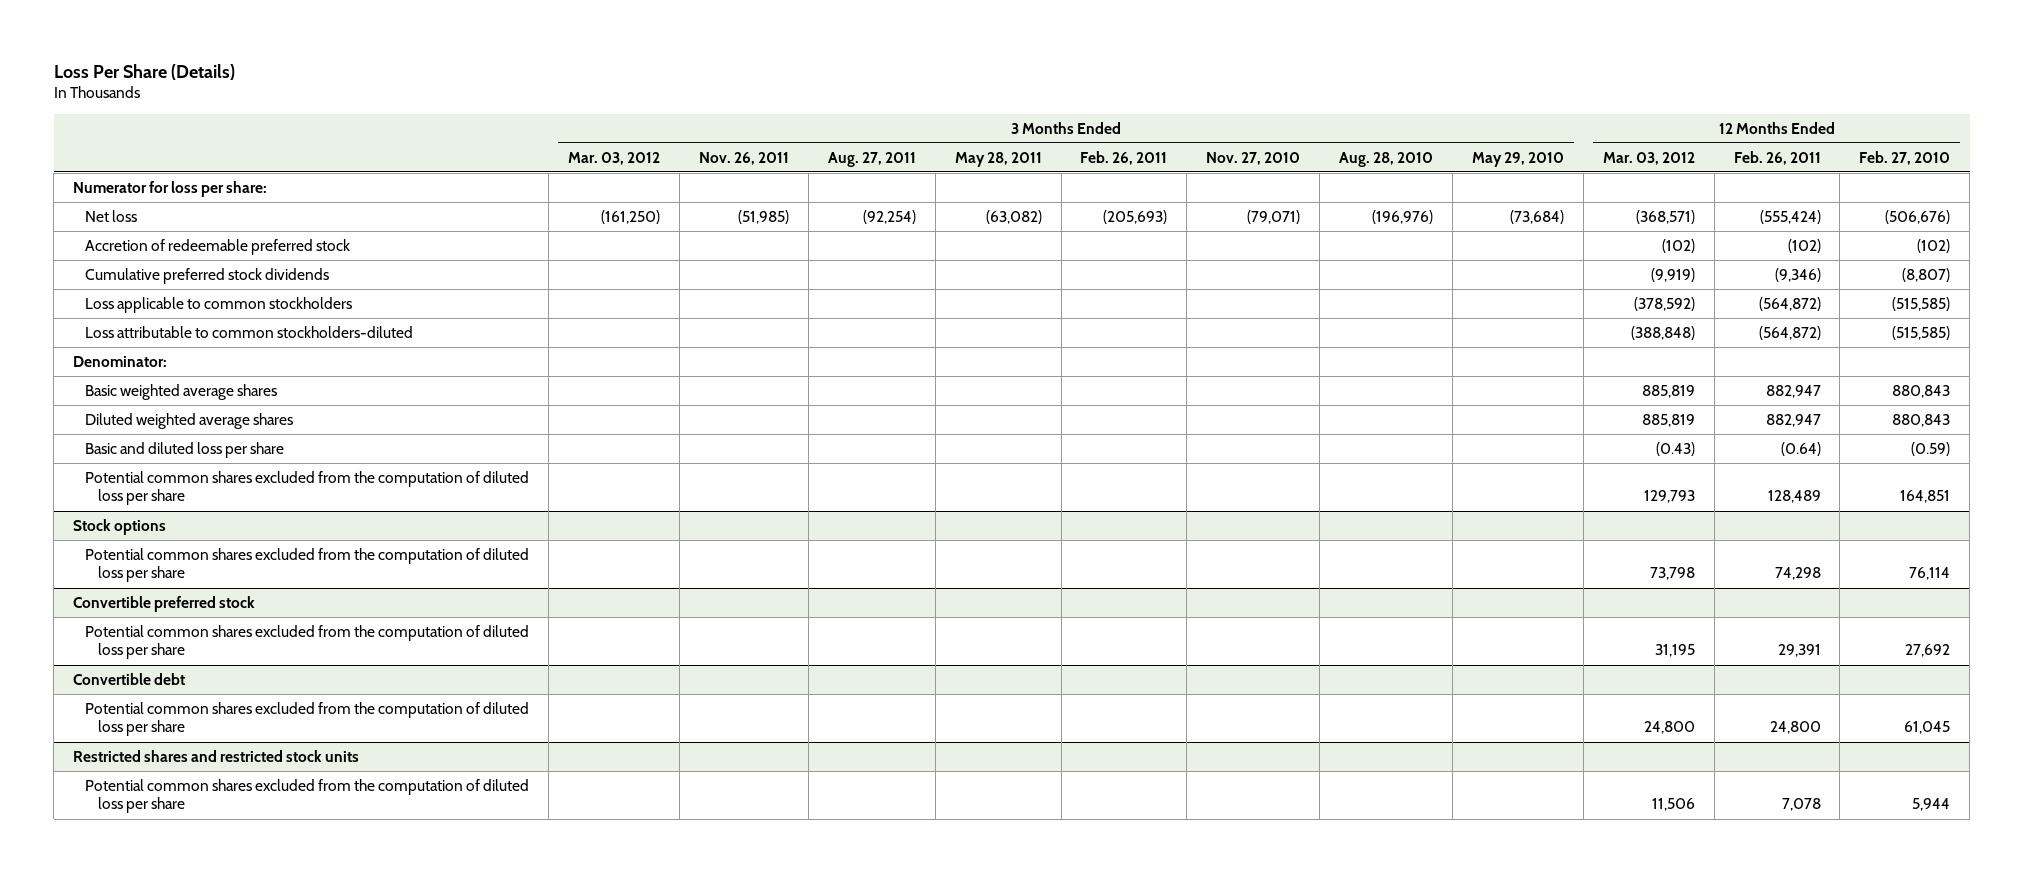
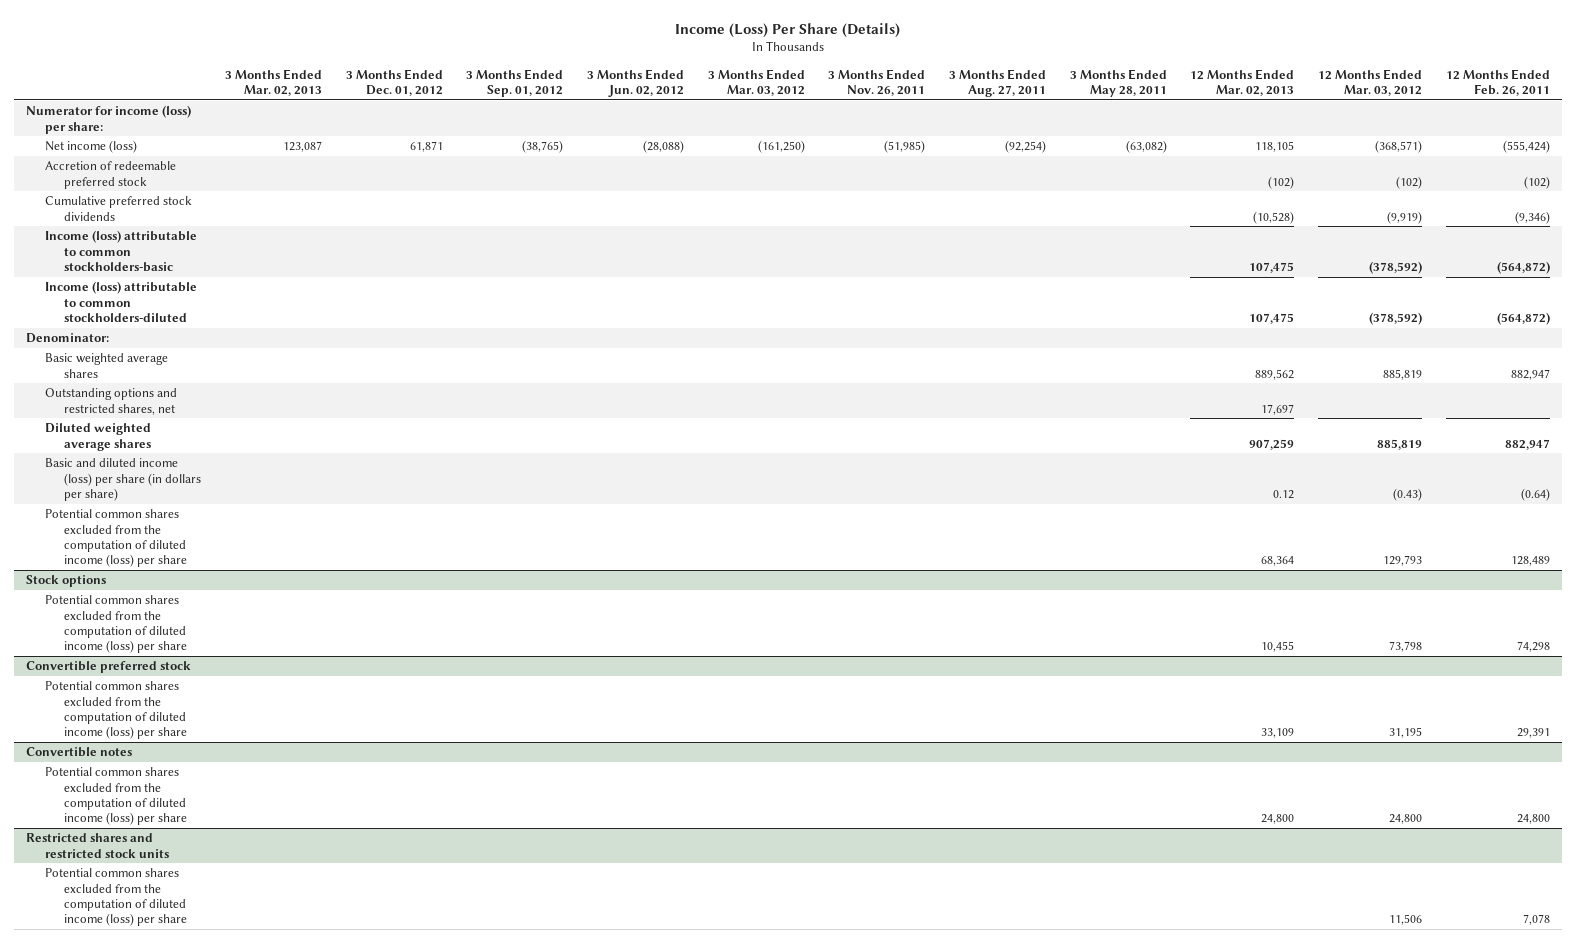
- Loss Per Share (Details)
+ Income (Loss) Per Share (Details)
- | 3 Months Ended Mar. 03, 2012 | 3 Months Ended Nov. 26, 2011 | 3 Months Ended Aug. 27, 2011 | 3 Months Ended May 28, 2011 | 3 Months Ended Feb. 26, 2011 | 3 Months Ended Nov. 27, 2010 | 3 Months Ended Aug. 28, 2010 | 3 Months Ended May 29, 2010 | 12 Months Ended Mar. 03, 2012 | 12 Months Ended Feb. 26, 2011 | 12 Months Ended Feb. 27, 2010
+ | 3 Months Ended Mar. 02, 2013 | 3 Months Ended Dec. 01, 2012 | 3 Months Ended Sep. 01, 2012 | 3 Months Ended Jun. 02, 2012 | 3 Months Ended Mar. 03, 2012 | 3 Months Ended Nov. 26, 2011 | 3 Months Ended Aug. 27, 2011 | 3 Months Ended May 28, 2011 | 12 Months Ended Mar. 02, 2013 | 12 Months Ended Mar. 03, 2012 | 12 Months Ended Feb. 26, 2011
- Numerator for loss per share:
- Net loss | (161,250) | (51,985) | (92,254) | (63,082) | (205,693) | (79,071) | (196,976) | (73,684) | (368,571) | (555,424) | (506,676)
+ Numerator for income (loss) per share:
+ Net income (loss) | 123,087 | 61,871 | (38,765) | (28,088) | (161,250) | (51,985) | (92,254) | (63,082) | 118,105 | (368,571) | (555,424)
- Loss applicable to common stockholders | | | | | | | | | (378,592) | (564,872) | (515,585)
- Loss attributable to common stockholders-diluted | | | | | | | | | (388,848) | (564,872) | (515,585)
+ Income (loss) attributable to common stockholders-basic | | | | | | | | | 107,475 | (378,592) | (564,872)
+ Income (loss) attributable to common stockholders-diluted | | | | | | | | | 107,475 | (378,592) | (564,872)
+ Outstanding options and restricted shares, net | | | | | | | | | 17,697 | |
- Basic and diluted loss per share | | | | | | | | | (0.43) | (0.64) | (0.59)
- Potential common shares excluded from the computation of diluted loss per share | | | | | | | | | 129,793 | 128,489 | 164,851
+ Basic and diluted income (loss) per share (in dollars per share) | | | | | | | | | 0.12 | (0.43) | (0.64)
+ Potential common shares excluded from the computation of diluted income (loss) per share | | | | | | | | | 68,364 | 129,793 | 128,489
@ Stock options
- Potential common shares excluded from the computation of diluted loss per share | | | | | | | | | 73,798 | 74,298 | 76,114
+ Potential common shares excluded from the computation of diluted income (loss) per share | | | | | | | | | 10,455 | 73,798 | 74,298
@ Convertible preferred stock
- Potential common shares excluded from the computation of diluted loss per share | | | | | | | | | 31,195 | 29,391 | 27,692
- Convertible debt
- Potential common shares excluded from the computation of diluted loss per share | | | | | | | | | 24,800 | 24,800 | 61,045
@ Convertible preferred stock
+ Potential common shares excluded from the computation of diluted income (loss) per share | | | | | | | | | 33,109 | 31,195 | 29,391
+ Convertible notes
+ Potential common shares excluded from the computation of diluted income (loss) per share | | | | | | | | | 24,800 | 24,800 | 24,800
@ Restricted shares and restricted stock units
- Potential common shares excluded from the computation of diluted loss per share | | | | | | | | | 11,506 | 7,078 | 5,944
+ Potential common shares excluded from the computation of diluted income (loss) per share | | | | | | | | | | 11,506 | 7,078

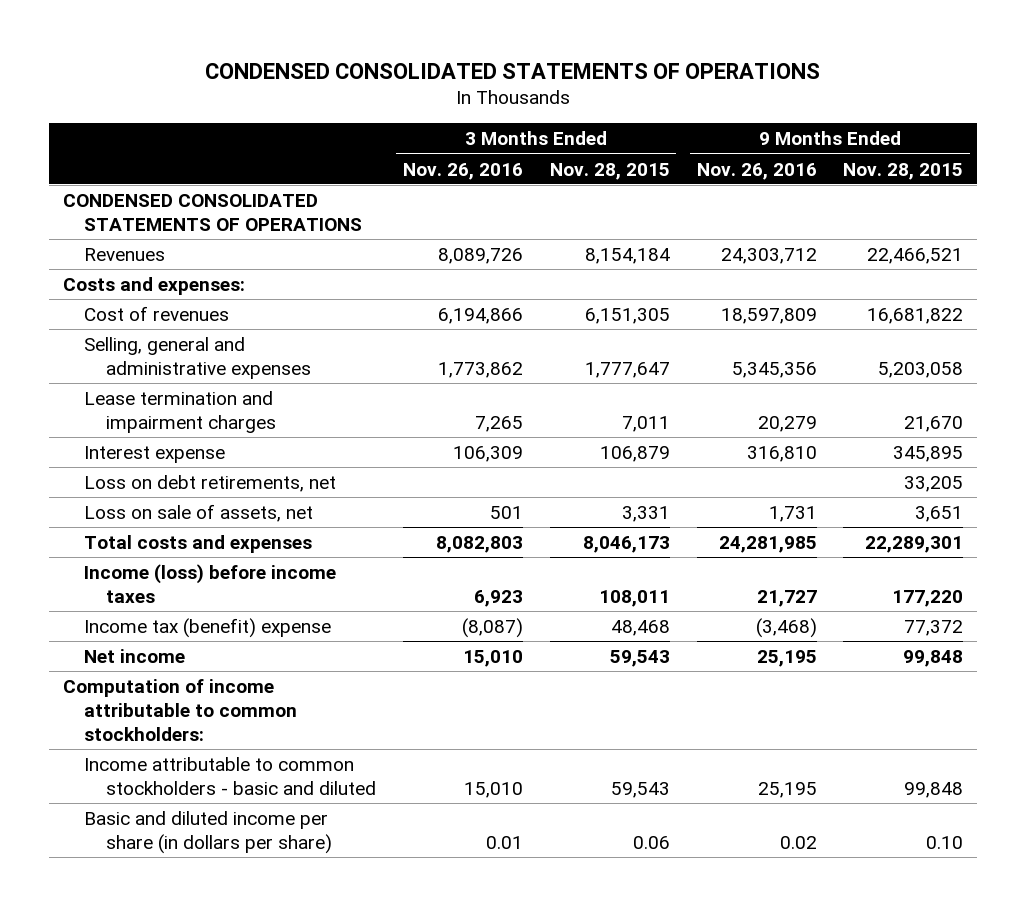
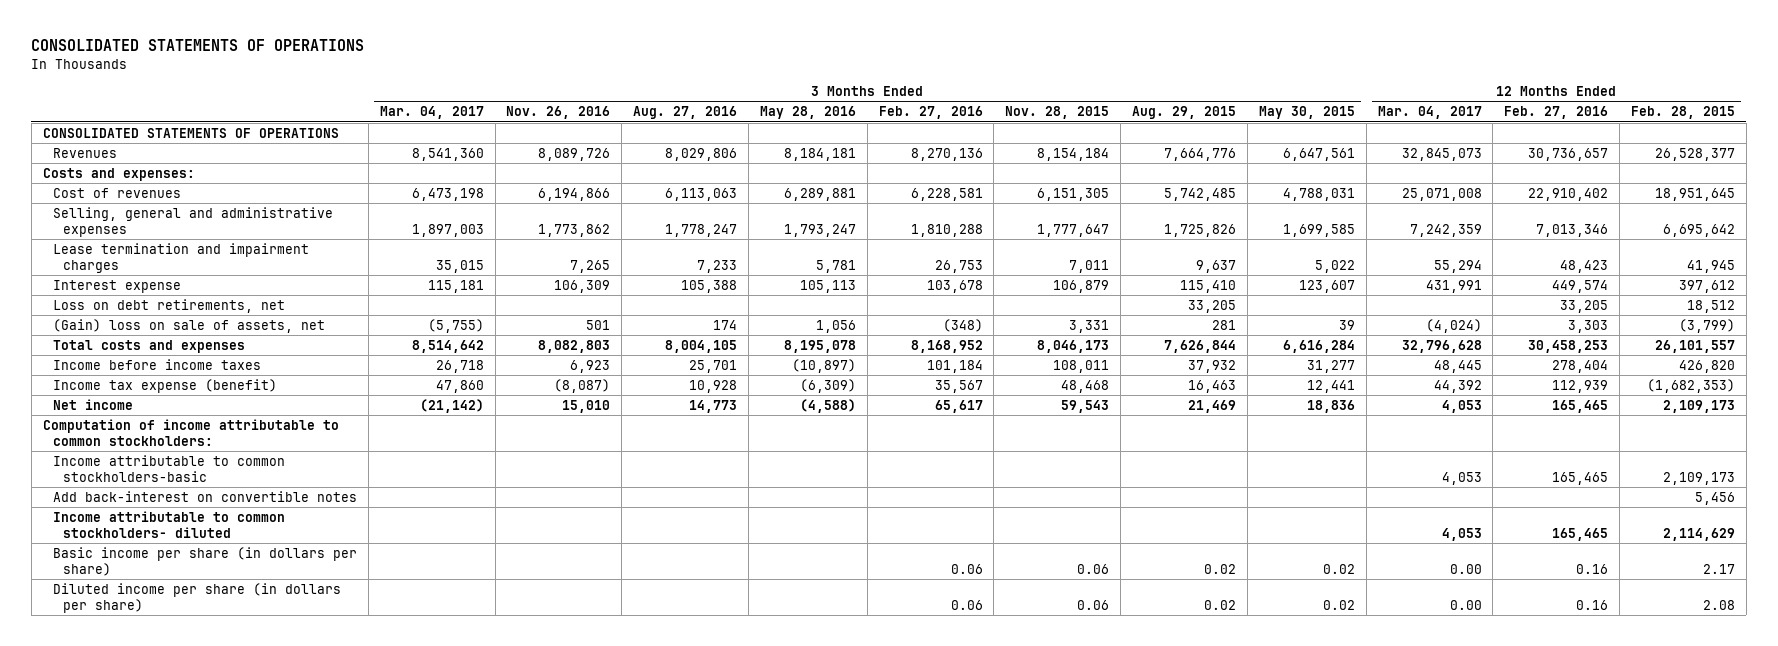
- CONDENSED CONSOLIDATED STATEMENTS OF OPERATIONS
+ CONSOLIDATED STATEMENTS OF OPERATIONS
- | 3 Months Ended Nov. 26, 2016 | 3 Months Ended Nov. 28, 2015 | 9 Months Ended Nov. 26, 2016 | 9 Months Ended Nov. 28, 2015
+ | 3 Months Ended Mar. 04, 2017 | 3 Months Ended Nov. 26, 2016 | 3 Months Ended Aug. 27, 2016 | 3 Months Ended May 28, 2016 | 3 Months Ended Feb. 27, 2016 | 3 Months Ended Nov. 28, 2015 | 3 Months Ended Aug. 29, 2015 | 3 Months Ended May 30, 2015 | 12 Months Ended Mar. 04, 2017 | 12 Months Ended Feb. 27, 2016 | 12 Months Ended Feb. 28, 2015
- CONDENSED CONSOLIDATED STATEMENTS OF OPERATIONS
+ CONSOLIDATED STATEMENTS OF OPERATIONS
- Loss on sale of assets, net | 501 | 3,331 | 1,731 | 3,651
+ (Gain) loss on sale of assets, net | (5,755) | 501 | 174 | 1,056 | (348) | 3,331 | 281 | 39 | (4,024) | 3,303 | (3,799)
- Income (loss) before income taxes | 6,923 | 108,011 | 21,727 | 177,220
- Income tax (benefit) expense | (8,087) | 48,468 | (3,468) | 77,372
+ Income before income taxes | 26,718 | 6,923 | 25,701 | (10,897) | 101,184 | 108,011 | 37,932 | 31,277 | 48,445 | 278,404 | 426,820
+ Income tax expense (benefit) | 47,860 | (8,087) | 10,928 | (6,309) | 35,567 | 48,468 | 16,463 | 12,441 | 44,392 | 112,939 | (1,682,353)
- Income attributable to common stockholders - basic and diluted | 15,010 | 59,543 | 25,195 | 99,848
- Basic and diluted income per share (in dollars per share) | 0.01 | 0.06 | 0.02 | 0.10
+ Income attributable to common stockholders-basic | | | | | | | | | 4,053 | 165,465 | 2,109,173
+ Add back-interest on convertible notes | | | | | | | | | | | 5,456
+ Income attributable to common stockholders- diluted | | | | | | | | | 4,053 | 165,465 | 2,114,629
+ Basic income per share (in dollars per share) | | | | | 0.06 | 0.06 | 0.02 | 0.02 | 0.00 | 0.16 | 2.17
+ Diluted income per share (in dollars per share) | | | | | 0.06 | 0.06 | 0.02 | 0.02 | 0.00 | 0.16 | 2.08

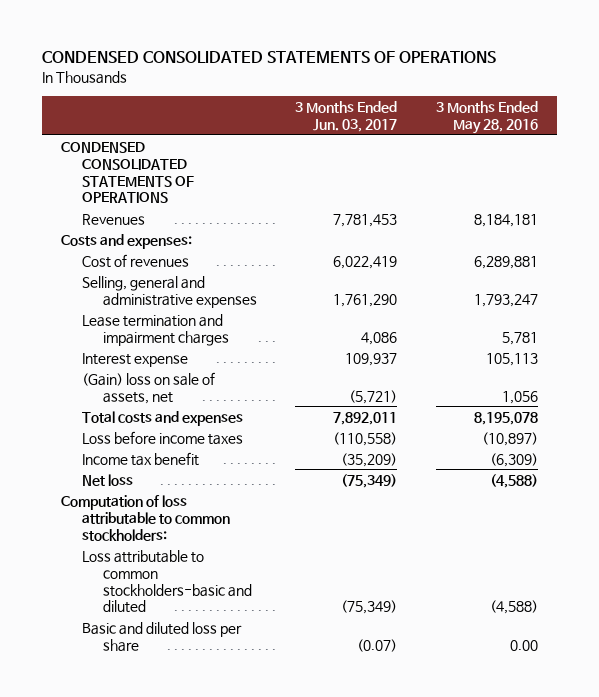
- CONSOLIDATED STATEMENTS OF OPERATIONS
+ CONDENSED CONSOLIDATED STATEMENTS OF OPERATIONS
- | 3 Months Ended Mar. 04, 2017 | 3 Months Ended Nov. 26, 2016 | 3 Months Ended Aug. 27, 2016 | 3 Months Ended May 28, 2016 | 3 Months Ended Feb. 27, 2016 | 3 Months Ended Nov. 28, 2015 | 3 Months Ended Aug. 29, 2015 | 3 Months Ended May 30, 2015 | 12 Months Ended Mar. 04, 2017 | 12 Months Ended Feb. 27, 2016 | 12 Months Ended Feb. 28, 2015
+ | 3 Months Ended Jun. 03, 2017 | 3 Months Ended May 28, 2016
- CONSOLIDATED STATEMENTS OF OPERATIONS
+ CONDENSED CONSOLIDATED STATEMENTS OF OPERATIONS
- Loss on debt retirements, net | | | | | | | 33,205 | | | 33,205 | 18,512
- Income before income taxes | 26,718 | 6,923 | 25,701 | (10,897) | 101,184 | 108,011 | 37,932 | 31,277 | 48,445 | 278,404 | 426,820
- Income tax expense (benefit) | 47,860 | (8,087) | 10,928 | (6,309) | 35,567 | 48,468 | 16,463 | 12,441 | 44,392 | 112,939 | (1,682,353)
- Net income | (21,142) | 15,010 | 14,773 | (4,588) | 65,617 | 59,543 | 21,469 | 18,836 | 4,053 | 165,465 | 2,109,173
- Computation of income attributable to common stockholders:
- Income attributable to common stockholders-basic | | | | | | | | | 4,053 | 165,465 | 2,109,173
- Add back-interest on convertible notes | | | | | | | | | | | 5,456
- Income attributable to common stockholders- diluted | | | | | | | | | 4,053 | 165,465 | 2,114,629
- Basic income per share (in dollars per share) | | | | | 0.06 | 0.06 | 0.02 | 0.02 | 0.00 | 0.16 | 2.17
- Diluted income per share (in dollars per share) | | | | | 0.06 | 0.06 | 0.02 | 0.02 | 0.00 | 0.16 | 2.08
+ Loss before income taxes | (110,558) | (10,897)
+ Income tax benefit | (35,209) | (6,309)
+ Net loss | (75,349) | (4,588)
+ Computation of loss attributable to common stockholders:
+ Loss attributable to common stockholders-basic and diluted | (75,349) | (4,588)
+ Basic and diluted loss per share | (0.07) | 0.00

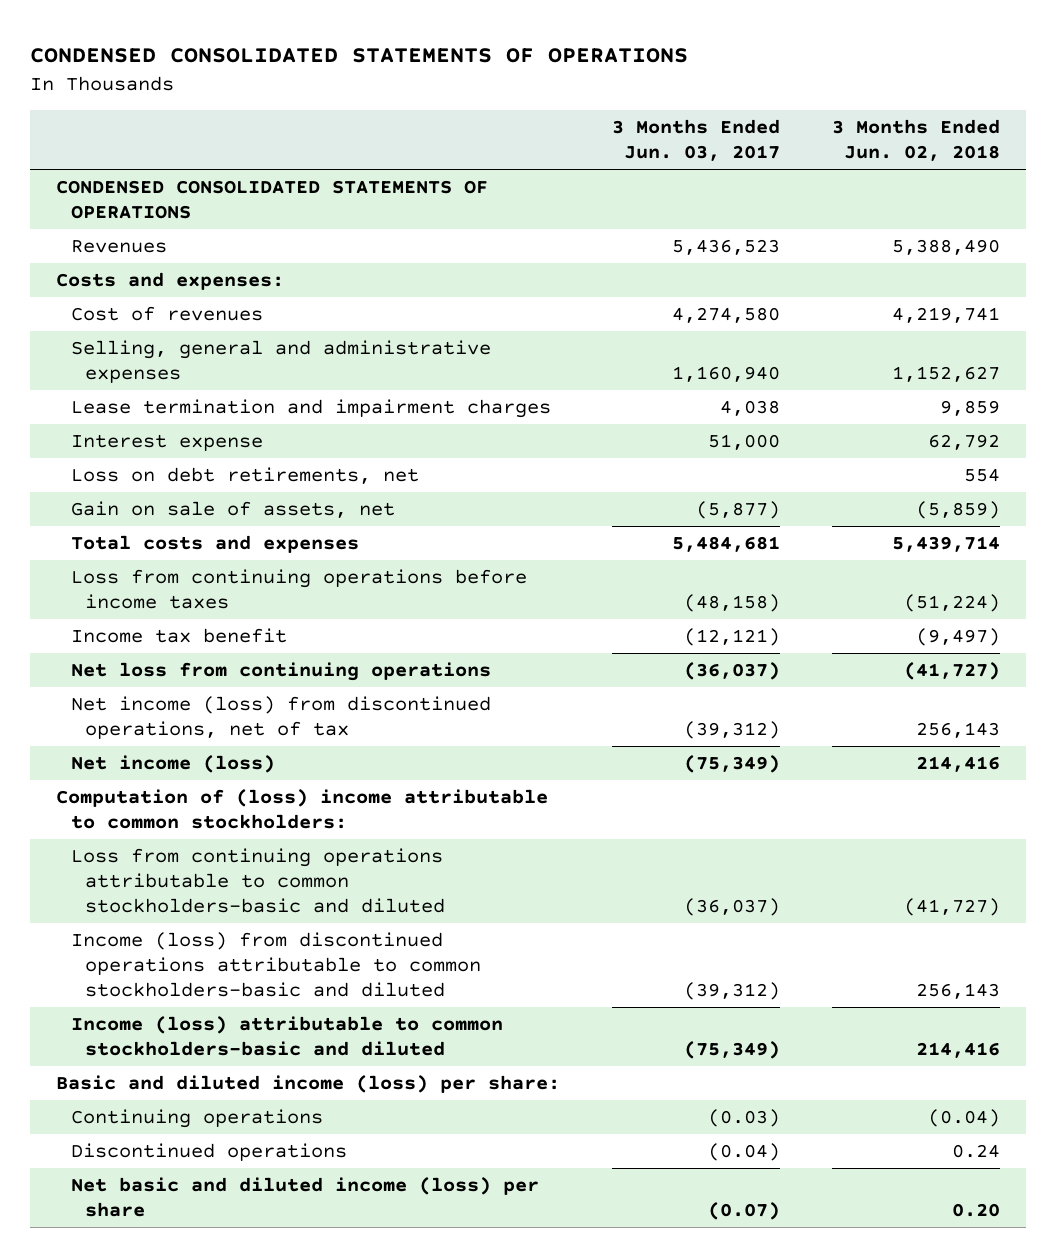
- | 3 Months Ended Jun. 03, 2017 | 3 Months Ended May 28, 2016
+ | 3 Months Ended Jun. 03, 2017 | 3 Months Ended Jun. 02, 2018
- Revenues | 7,781,453 | 8,184,181
+ Revenues | 5,436,523 | 5,388,490
- Cost of revenues | 6,022,419 | 6,289,881
- Selling, general and administrative expenses | 1,761,290 | 1,793,247
- Lease termination and impairment charges | 4,086 | 5,781
- Interest expense | 109,937 | 105,113
- (Gain) loss on sale of assets, net | (5,721) | 1,056
- Total costs and expenses | 7,892,011 | 8,195,078
- Loss before income taxes | (110,558) | (10,897)
- Income tax benefit | (35,209) | (6,309)
- Net loss | (75,349) | (4,588)
- Computation of loss attributable to common stockholders:
- Loss attributable to common stockholders-basic and diluted | (75,349) | (4,588)
- Basic and diluted loss per share | (0.07) | 0.00
+ Cost of revenues | 4,274,580 | 4,219,741
+ Selling, general and administrative expenses | 1,160,940 | 1,152,627
+ Lease termination and impairment charges | 4,038 | 9,859
+ Interest expense | 51,000 | 62,792
+ Loss on debt retirements, net | | 554
+ Gain on sale of assets, net | (5,877) | (5,859)
+ Total costs and expenses | 5,484,681 | 5,439,714
+ Loss from continuing operations before income taxes | (48,158) | (51,224)
+ Income tax benefit | (12,121) | (9,497)
+ Net loss from continuing operations | (36,037) | (41,727)
+ Net income (loss) from discontinued operations, net of tax | (39,312) | 256,143
+ Net income (loss) | (75,349) | 214,416
+ Computation of (loss) income attributable to common stockholders:
+ Loss from continuing operations attributable to common stockholders-basic and diluted | (36,037) | (41,727)
+ Income (loss) from discontinued operations attributable to common stockholders-basic and diluted | (39,312) | 256,143
+ Income (loss) attributable to common stockholders-basic and diluted | (75,349) | 214,416
+ Basic and diluted income (loss) per share:
+ Continuing operations | (0.03) | (0.04)
+ Discontinued operations | (0.04) | 0.24
+ Net basic and diluted income (loss) per share | (0.07) | 0.20

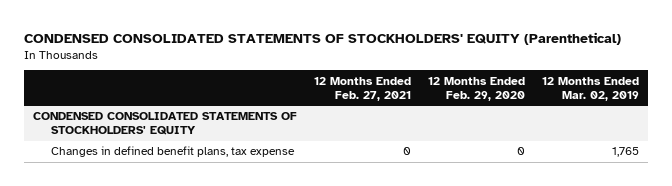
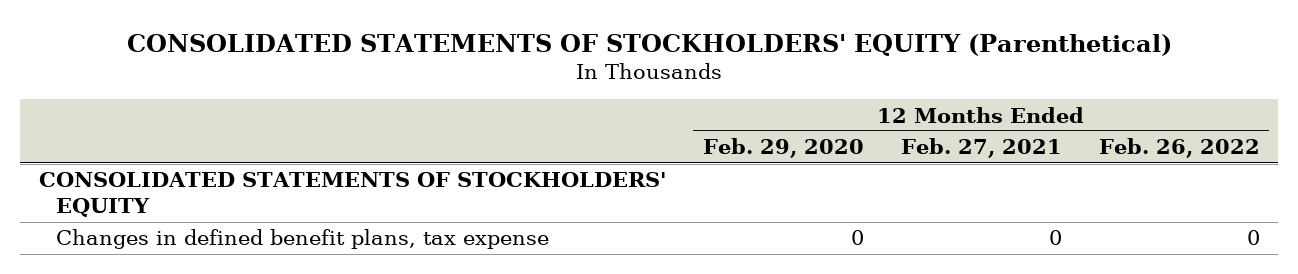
- CONDENSED CONSOLIDATED STATEMENTS OF STOCKHOLDERS' EQUITY (Parenthetical)
+ CONSOLIDATED STATEMENTS OF STOCKHOLDERS' EQUITY (Parenthetical)
- | 12 Months Ended Feb. 27, 2021 | 12 Months Ended Feb. 29, 2020 | 12 Months Ended Mar. 02, 2019
+ | 12 Months Ended Feb. 29, 2020 | 12 Months Ended Feb. 27, 2021 | 12 Months Ended Feb. 26, 2022
- CONDENSED CONSOLIDATED STATEMENTS OF STOCKHOLDERS' EQUITY
+ CONSOLIDATED STATEMENTS OF STOCKHOLDERS' EQUITY

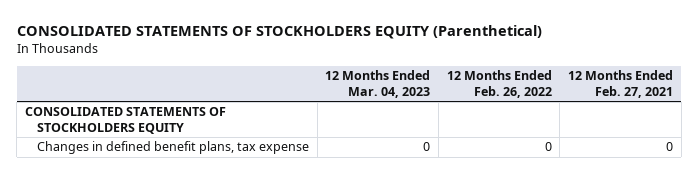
- CONSOLIDATED STATEMENTS OF STOCKHOLDERS' EQUITY (Parenthetical)
+ CONSOLIDATED STATEMENTS OF STOCKHOLDERS EQUITY (Parenthetical)
- | 12 Months Ended Feb. 29, 2020 | 12 Months Ended Feb. 27, 2021 | 12 Months Ended Feb. 26, 2022
+ | 12 Months Ended Mar. 04, 2023 | 12 Months Ended Feb. 26, 2022 | 12 Months Ended Feb. 27, 2021
- CONSOLIDATED STATEMENTS OF STOCKHOLDERS' EQUITY
+ CONSOLIDATED STATEMENTS OF STOCKHOLDERS EQUITY

